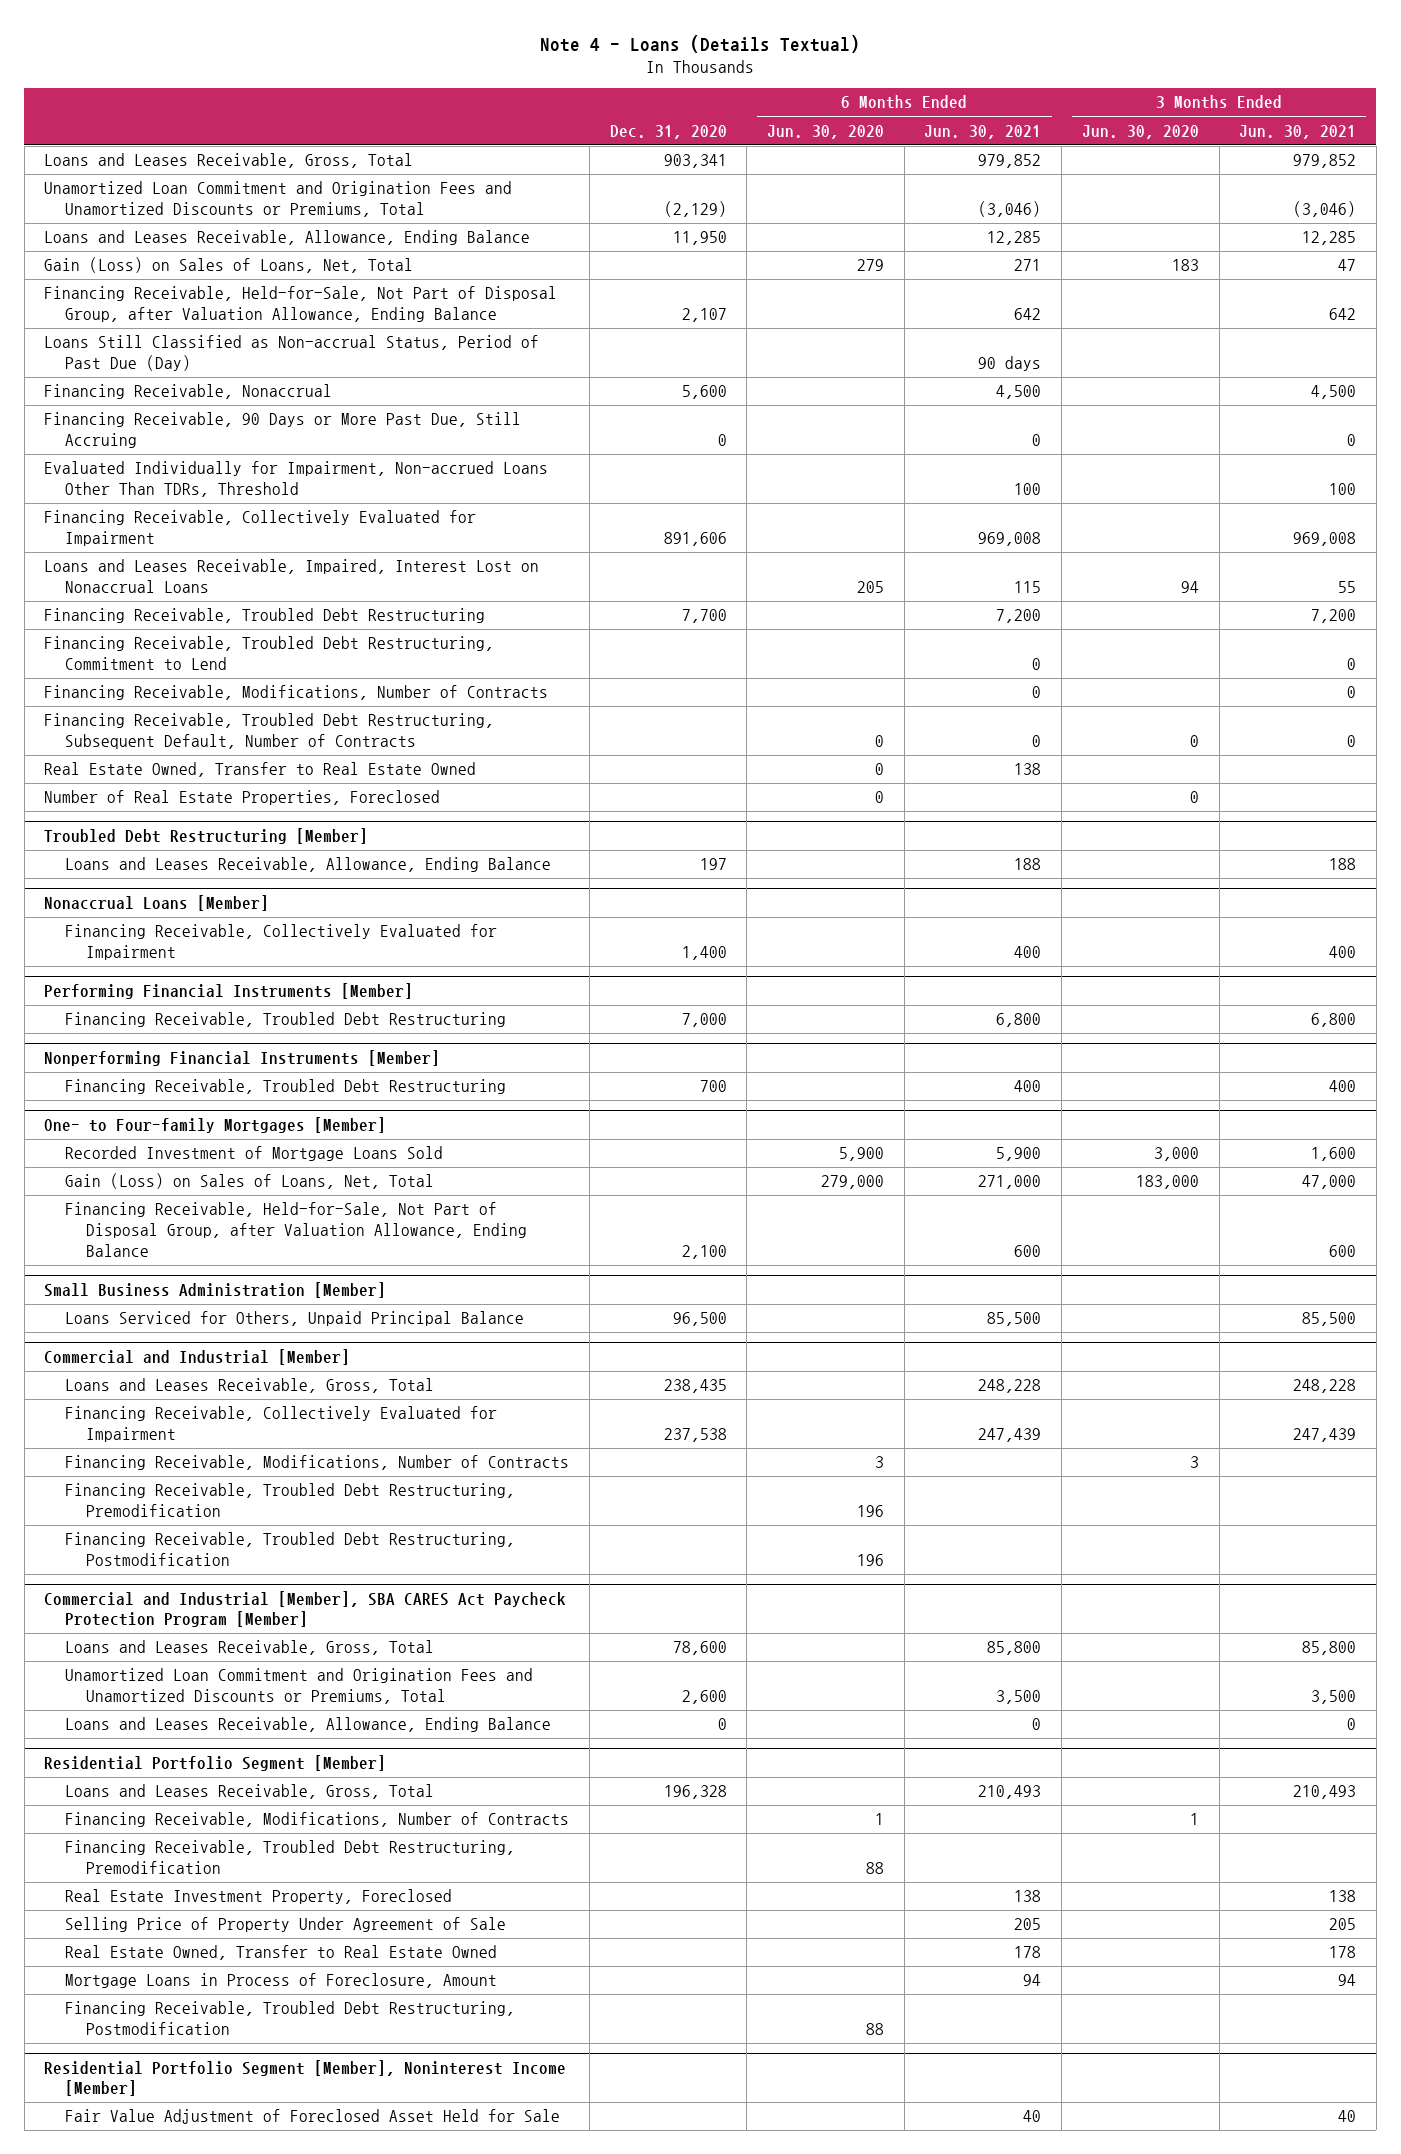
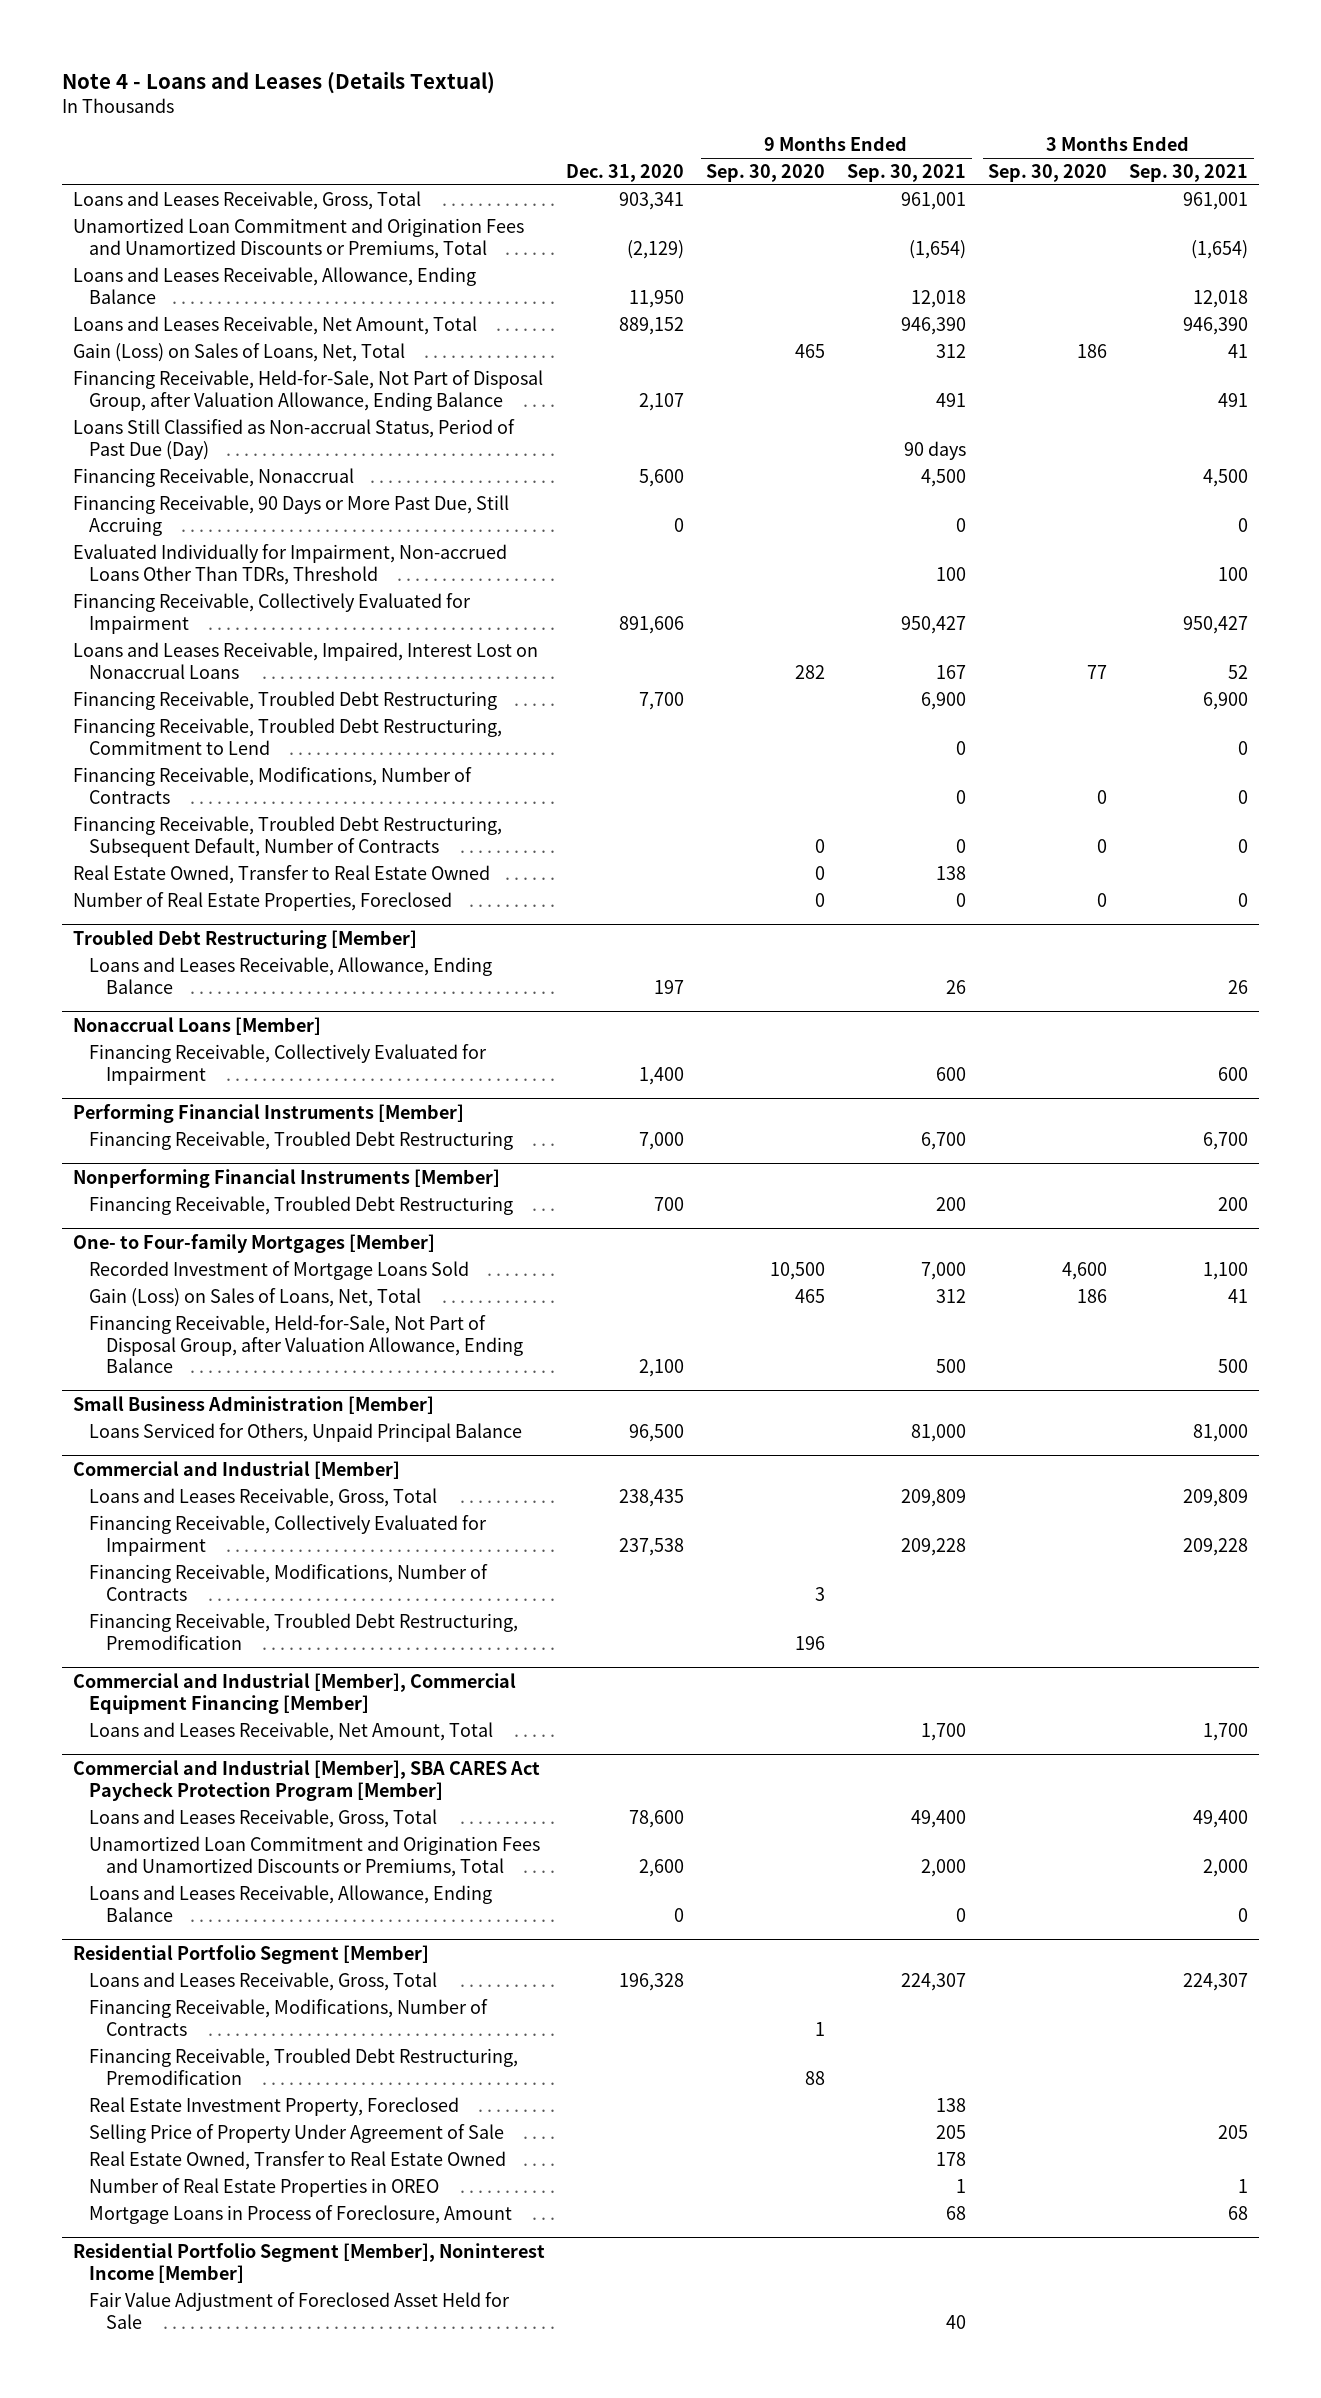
- Note 4 - Loans (Details Textual)
+ Note 4 - Loans and Leases (Details Textual)
- | Dec. 31, 2020 | 6 Months Ended Jun. 30, 2020 | 6 Months Ended Jun. 30, 2021 | 3 Months Ended Jun. 30, 2020 | 3 Months Ended Jun. 30, 2021
+ | Dec. 31, 2020 | 9 Months Ended Sep. 30, 2020 | 9 Months Ended Sep. 30, 2021 | 3 Months Ended Sep. 30, 2020 | 3 Months Ended Sep. 30, 2021
+ Loans and Leases Receivable, Net Amount, Total | 889,152 | | 946,390 | | 946,390
@ Commercial and Industrial [Member]
- Financing Receivable, Troubled Debt Restructuring, Postmodification | | 196 | | |
+ Commercial and Industrial [Member], Commercial Equipment Financing [Member]
+ Loans and Leases Receivable, Net Amount, Total | | | 1,700 | | 1,700
@ Residential Portfolio Segment [Member]
+ Number of Real Estate Properties in OREO | | | 1 | | 1
- Financing Receivable, Troubled Debt Restructuring, Postmodification | | 88 | | |

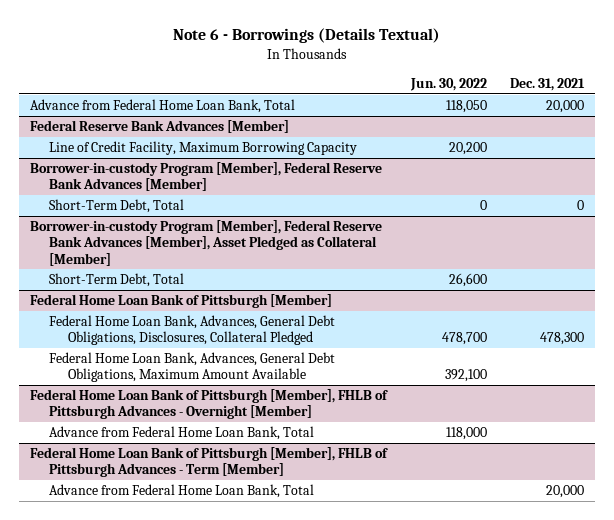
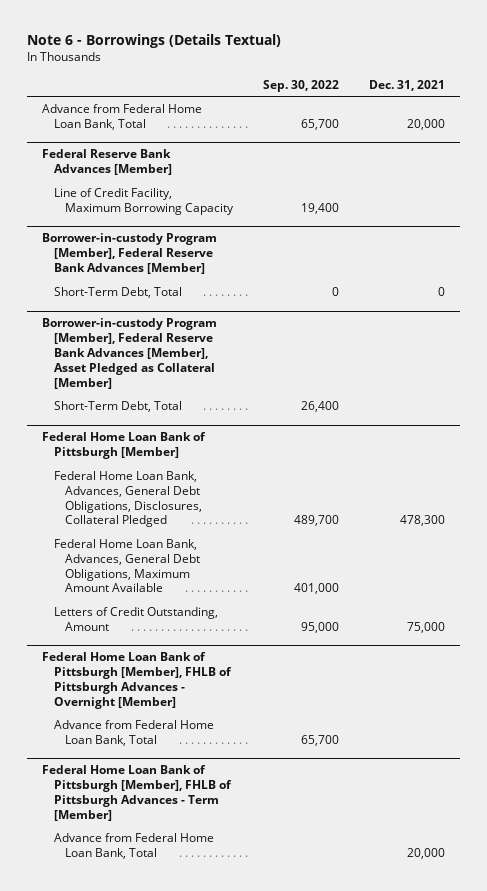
- | Jun. 30, 2022 | Dec. 31, 2021
+ | Sep. 30, 2022 | Dec. 31, 2021
@ Federal Home Loan Bank of Pittsburgh [Member]
+ Letters of Credit Outstanding, Amount | 95,000 | 75,000

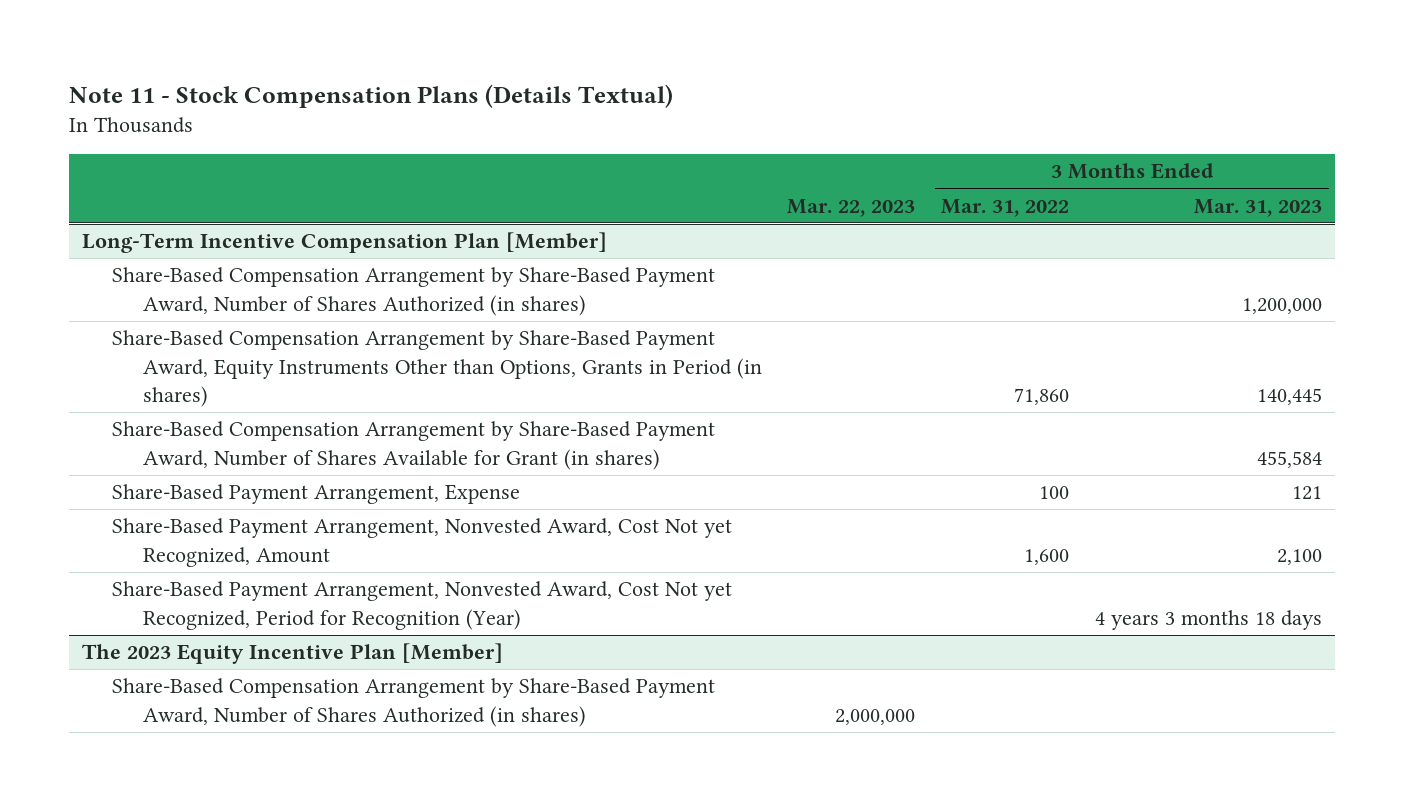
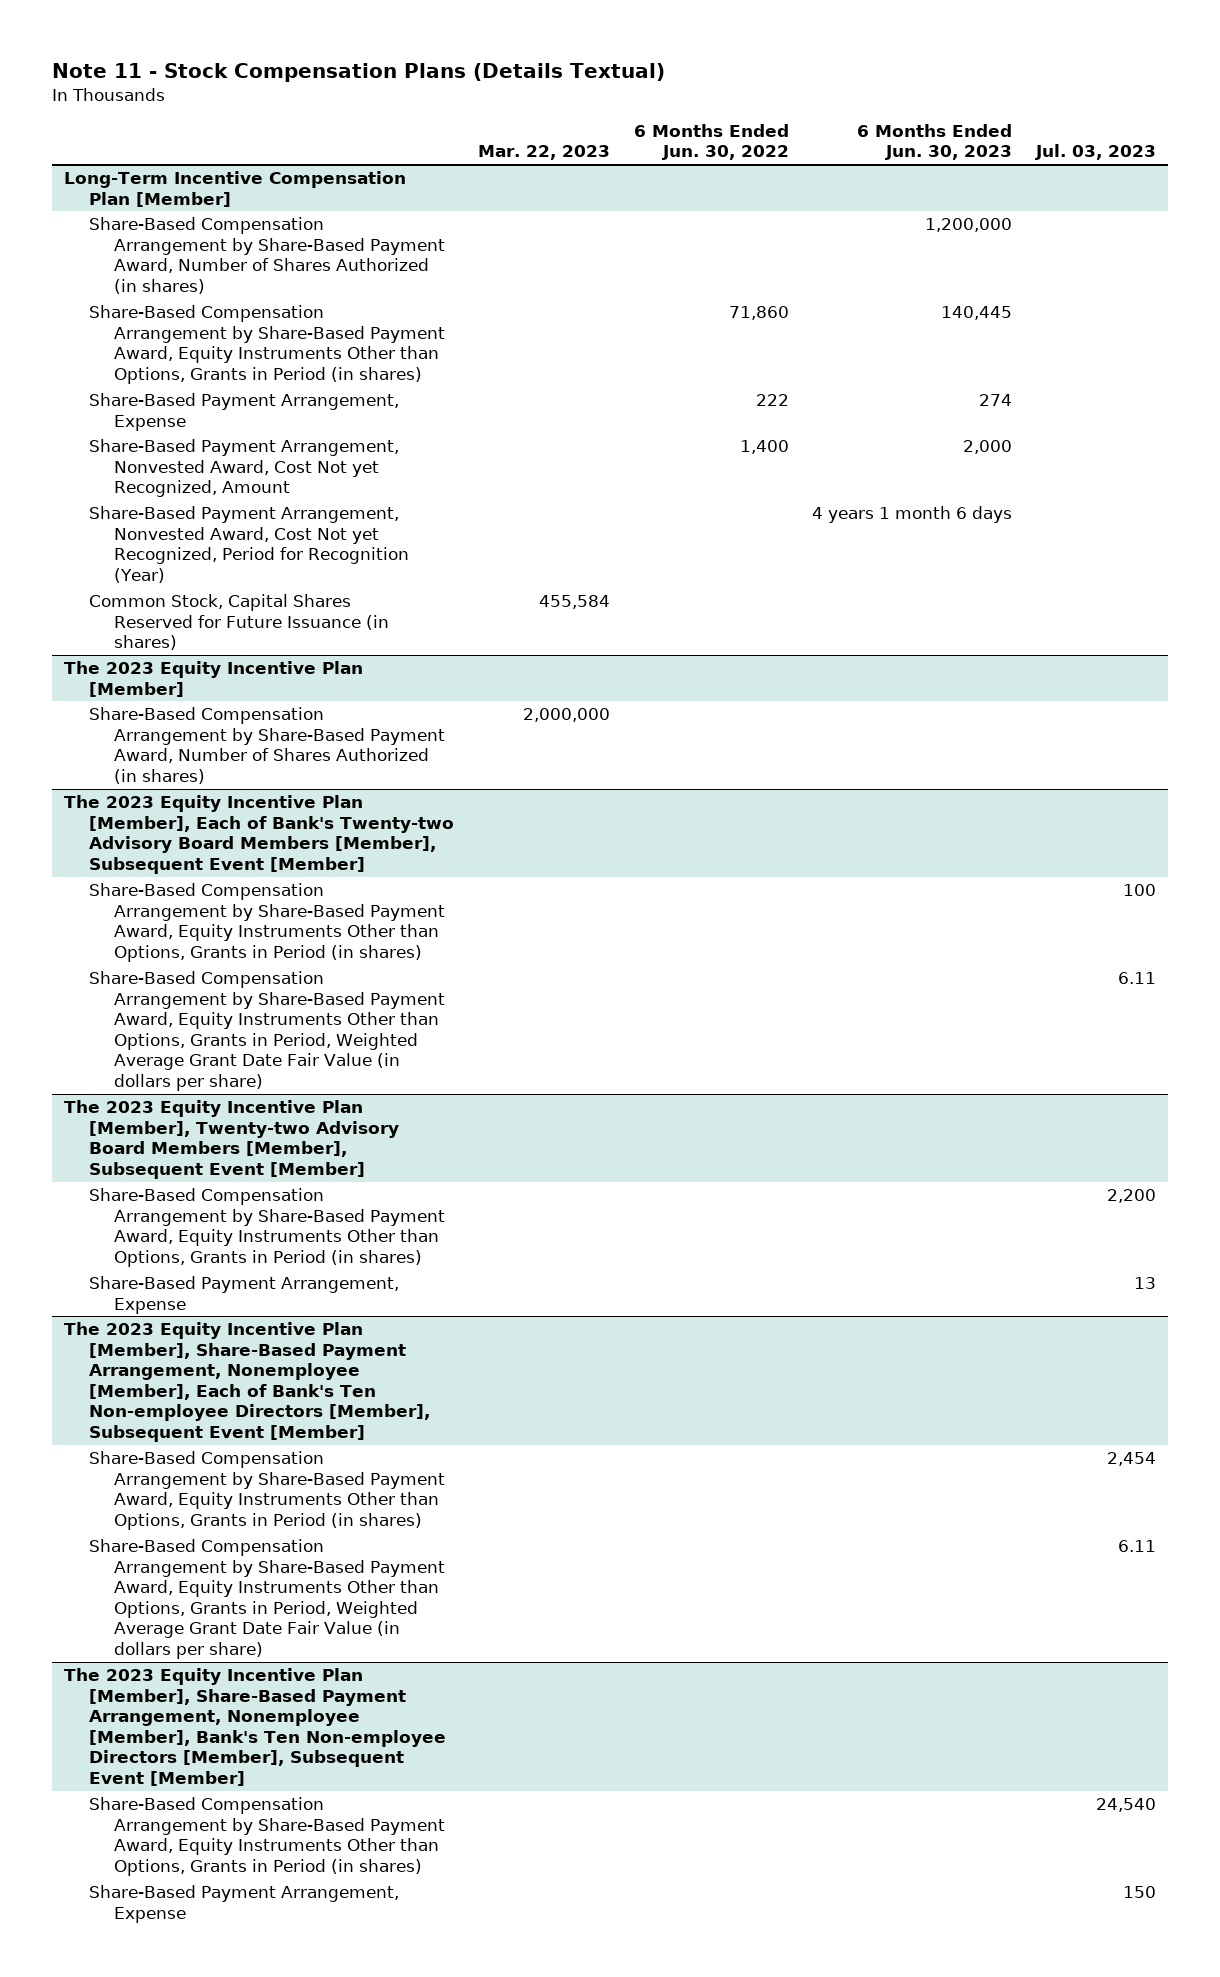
- | Mar. 22, 2023 | 3 Months Ended Mar. 31, 2022 | 3 Months Ended Mar. 31, 2023
+ | Mar. 22, 2023 | 6 Months Ended Jun. 30, 2022 | 6 Months Ended Jun. 30, 2023 | Jul. 03, 2023
@ Long-Term Incentive Compensation Plan [Member]
- Share-Based Compensation Arrangement by Share-Based Payment Award, Number of Shares Available for Grant (in shares) | | | 455,584
+ Common Stock, Capital Shares Reserved for Future Issuance (in shares) | 455,584 | | |
+ The 2023 Equity Incentive Plan [Member], Each of Bank's Twenty-two Advisory Board Members [Member], Subsequent Event [Member]
+ Share-Based Compensation Arrangement by Share-Based Payment Award, Equity Instruments Other than Options, Grants in Period (in shares) | | | | 100
+ Share-Based Compensation Arrangement by Share-Based Payment Award, Equity Instruments Other than Options, Grants in Period, Weighted Average Grant Date Fair Value (in dollars per share) | | | | 6.11
+ The 2023 Equity Incentive Plan [Member], Twenty-two Advisory Board Members [Member], Subsequent Event [Member]
+ Share-Based Compensation Arrangement by Share-Based Payment Award, Equity Instruments Other than Options, Grants in Period (in shares) | | | | 2,200
+ Share-Based Payment Arrangement, Expense | | | | 13
+ The 2023 Equity Incentive Plan [Member], Share-Based Payment Arrangement, Nonemployee [Member], Each of Bank's Ten Non-employee Directors [Member], Subsequent Event [Member]
+ Share-Based Compensation Arrangement by Share-Based Payment Award, Equity Instruments Other than Options, Grants in Period (in shares) | | | | 2,454
+ Share-Based Compensation Arrangement by Share-Based Payment Award, Equity Instruments Other than Options, Grants in Period, Weighted Average Grant Date Fair Value (in dollars per share) | | | | 6.11
+ The 2023 Equity Incentive Plan [Member], Share-Based Payment Arrangement, Nonemployee [Member], Bank's Ten Non-employee Directors [Member], Subsequent Event [Member]
+ Share-Based Compensation Arrangement by Share-Based Payment Award, Equity Instruments Other than Options, Grants in Period (in shares) | | | | 24,540
+ Share-Based Payment Arrangement, Expense | | | | 150

